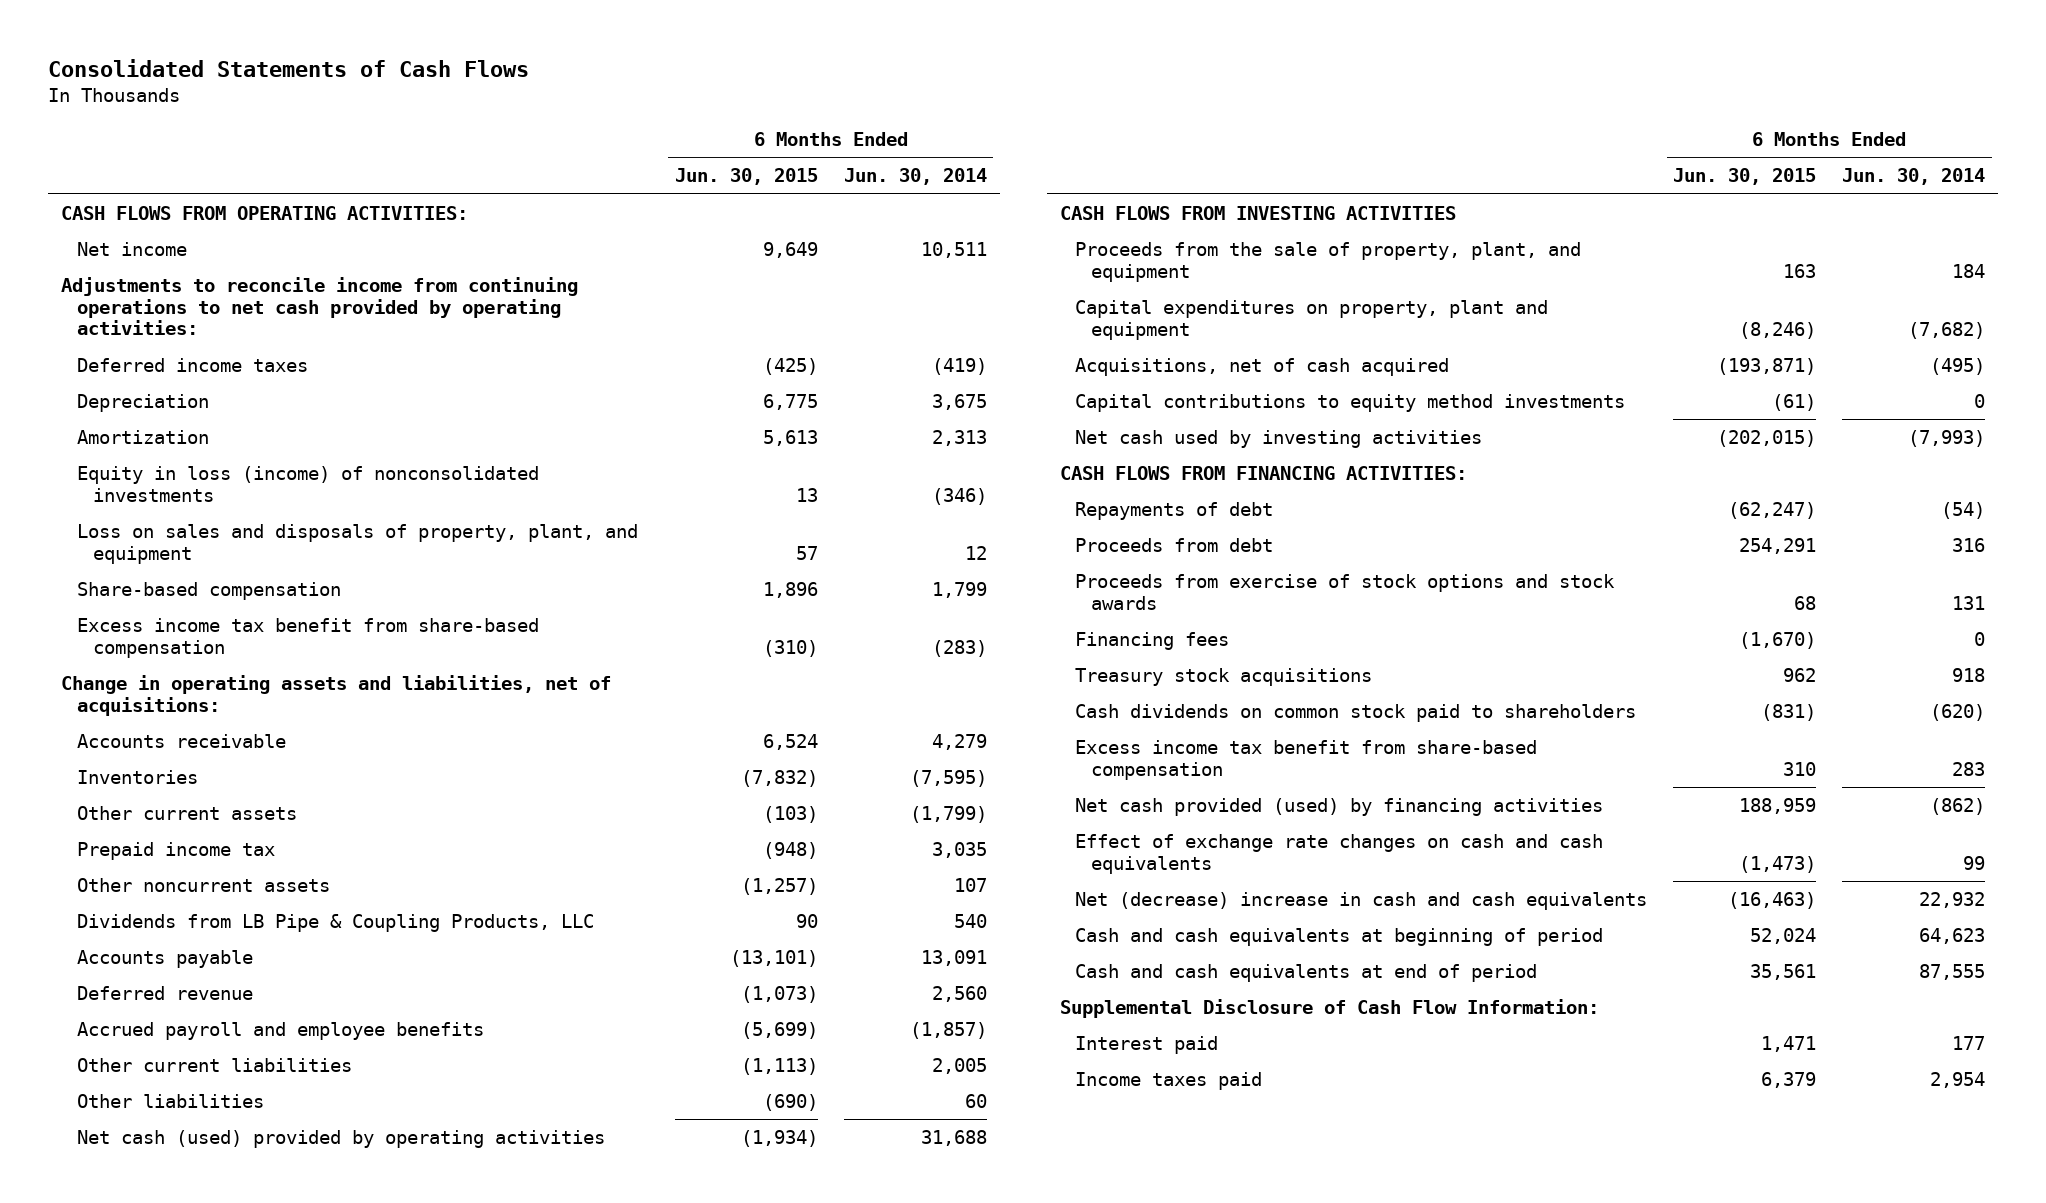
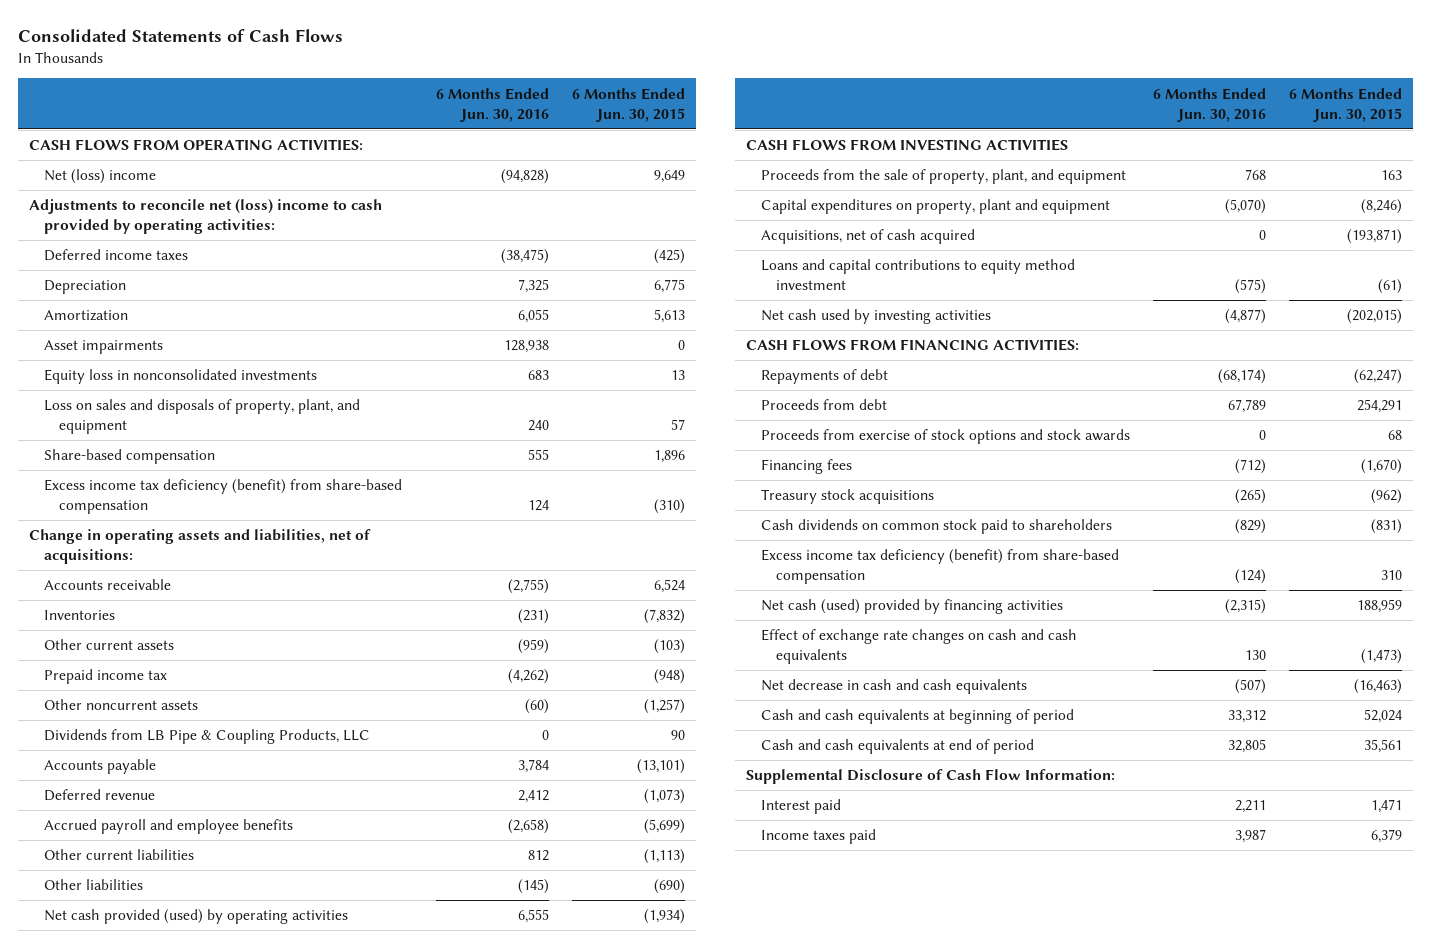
- | 6 Months Ended Jun. 30, 2015 | 6 Months Ended Jun. 30, 2014
+ | 6 Months Ended Jun. 30, 2016 | 6 Months Ended Jun. 30, 2015
- Net income | 9,649 | 10,511
- Adjustments to reconcile income from continuing operations to net cash provided by operating activities:
+ Net (loss) income | (94,828) | 9,649
+ Adjustments to reconcile net (loss) income to cash provided by operating activities:
- Equity in loss (income) of nonconsolidated investments | 13 | (346)
+ Asset impairments | 128,938 | 0
+ Equity loss in nonconsolidated investments | 683 | 13
- Excess income tax benefit from share-based compensation | (310) | (283)
+ Excess income tax deficiency (benefit) from share-based compensation | 124 | (310)
- Net cash (used) provided by operating activities | (1,934) | 31,688
+ Net cash provided (used) by operating activities | 6,555 | (1,934)
- Capital contributions to equity method investments | (61) | 0
+ Loans and capital contributions to equity method investment | (575) | (61)
- Treasury stock acquisitions | 962 | 918
+ Treasury stock acquisitions | (265) | (962)
- Excess income tax benefit from share-based compensation | 310 | 283
- Net cash provided (used) by financing activities | 188,959 | (862)
+ Excess income tax deficiency (benefit) from share-based compensation | (124) | 310
+ Net cash (used) provided by financing activities | (2,315) | 188,959
- Net (decrease) increase in cash and cash equivalents | (16,463) | 22,932
+ Net decrease in cash and cash equivalents | (507) | (16,463)

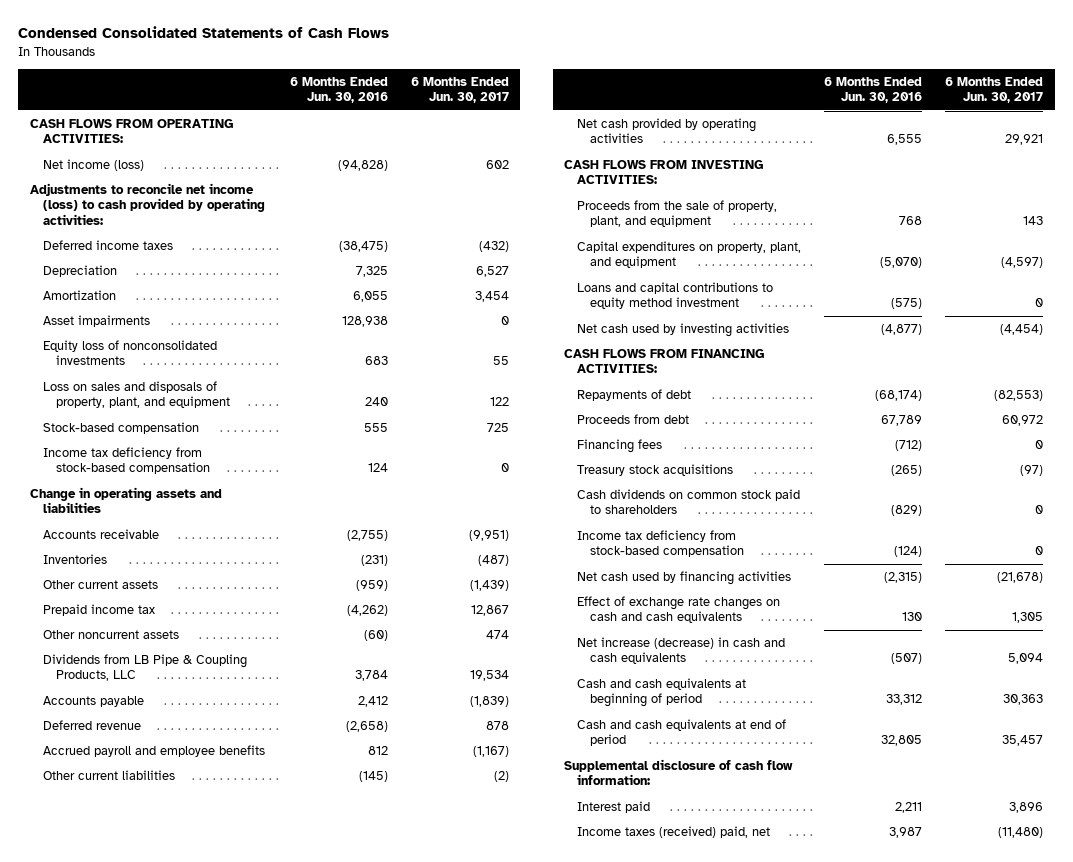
- Consolidated Statements of Cash Flows
+ Condensed Consolidated Statements of Cash Flows
- | 6 Months Ended Jun. 30, 2016 | 6 Months Ended Jun. 30, 2015
+ | 6 Months Ended Jun. 30, 2016 | 6 Months Ended Jun. 30, 2017
- Net (loss) income | (94,828) | 9,649
- Adjustments to reconcile net (loss) income to cash provided by operating activities:
+ Net income (loss) | (94,828) | 602
+ Adjustments to reconcile net income (loss) to cash provided by operating activities:
- Equity loss in nonconsolidated investments | 683 | 13
+ Equity loss of nonconsolidated investments | 683 | 55
- Share-based compensation | 555 | 1,896
- Excess income tax deficiency (benefit) from share-based compensation | 124 | (310)
- Change in operating assets and liabilities, net of acquisitions:
+ Stock-based compensation | 555 | 725
+ Income tax deficiency from stock-based compensation | 124 | 0
+ Change in operating assets and liabilities
- Dividends from LB Pipe & Coupling Products, LLC | 0 | 90
- Accounts payable | 3,784 | (13,101)
- Deferred revenue | 2,412 | (1,073)
- Accrued payroll and employee benefits | (2,658) | (5,699)
- Other current liabilities | 812 | (1,113)
- Other liabilities | (145) | (690)
- Net cash provided (used) by operating activities | 6,555 | (1,934)
- CASH FLOWS FROM INVESTING ACTIVITIES
+ Dividends from LB Pipe & Coupling Products, LLC | 3,784 | 19,534
+ Accounts payable | 2,412 | (1,839)
+ Deferred revenue | (2,658) | 878
+ Accrued payroll and employee benefits | 812 | (1,167)
+ Other current liabilities | (145) | (2)
+ Net cash provided by operating activities | 6,555 | 29,921
+ CASH FLOWS FROM INVESTING ACTIVITIES:
- Capital expenditures on property, plant and equipment | (5,070) | (8,246)
- Acquisitions, net of cash acquired | 0 | (193,871)
+ Capital expenditures on property, plant, and equipment | (5,070) | (4,597)
- Proceeds from exercise of stock options and stock awards | 0 | 68
- Excess income tax deficiency (benefit) from share-based compensation | (124) | 310
- Net cash (used) provided by financing activities | (2,315) | 188,959
+ Income tax deficiency from stock-based compensation | (124) | 0
+ Net cash used by financing activities | (2,315) | (21,678)
- Net decrease in cash and cash equivalents | (507) | (16,463)
+ Net increase (decrease) in cash and cash equivalents | (507) | 5,094
- Supplemental Disclosure of Cash Flow Information:
+ Supplemental disclosure of cash flow information:
- Income taxes paid | 3,987 | 6,379
+ Income taxes (received) paid, net | 3,987 | (11,480)

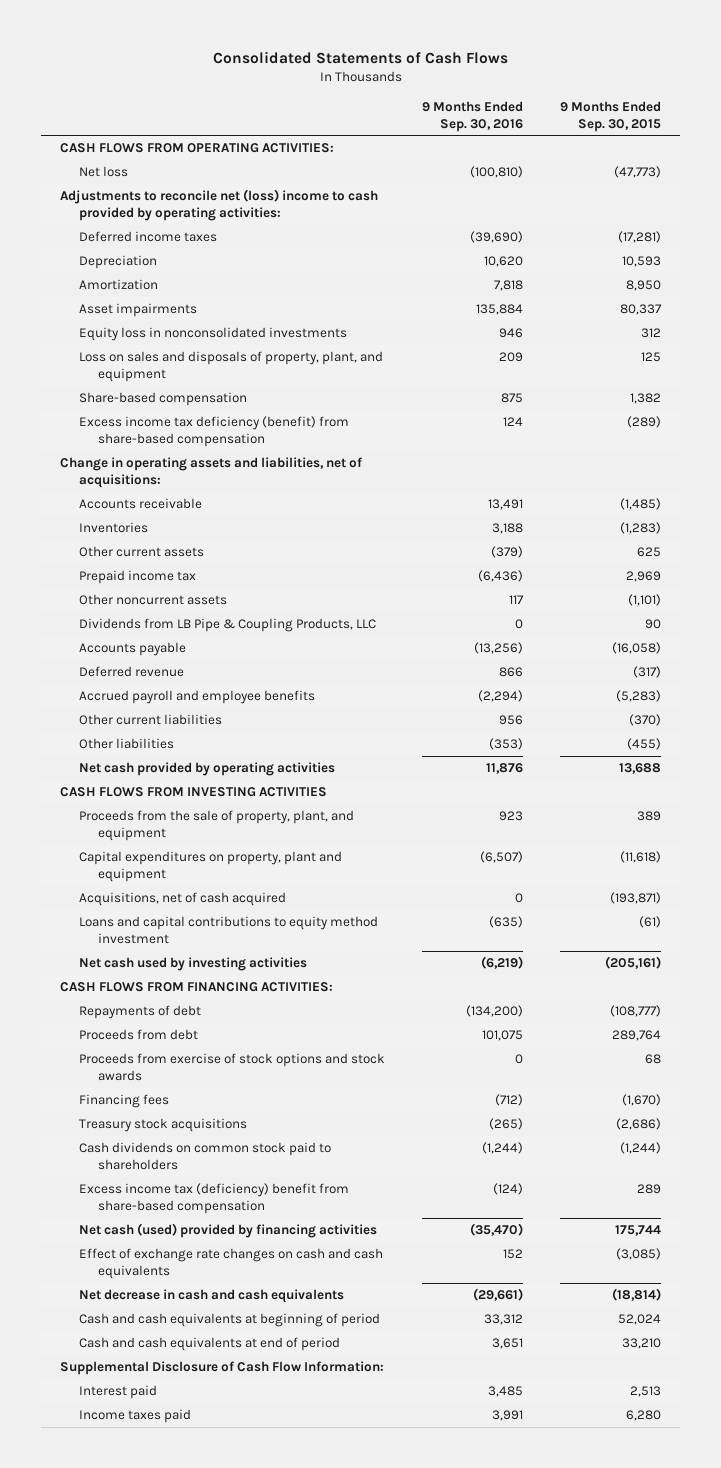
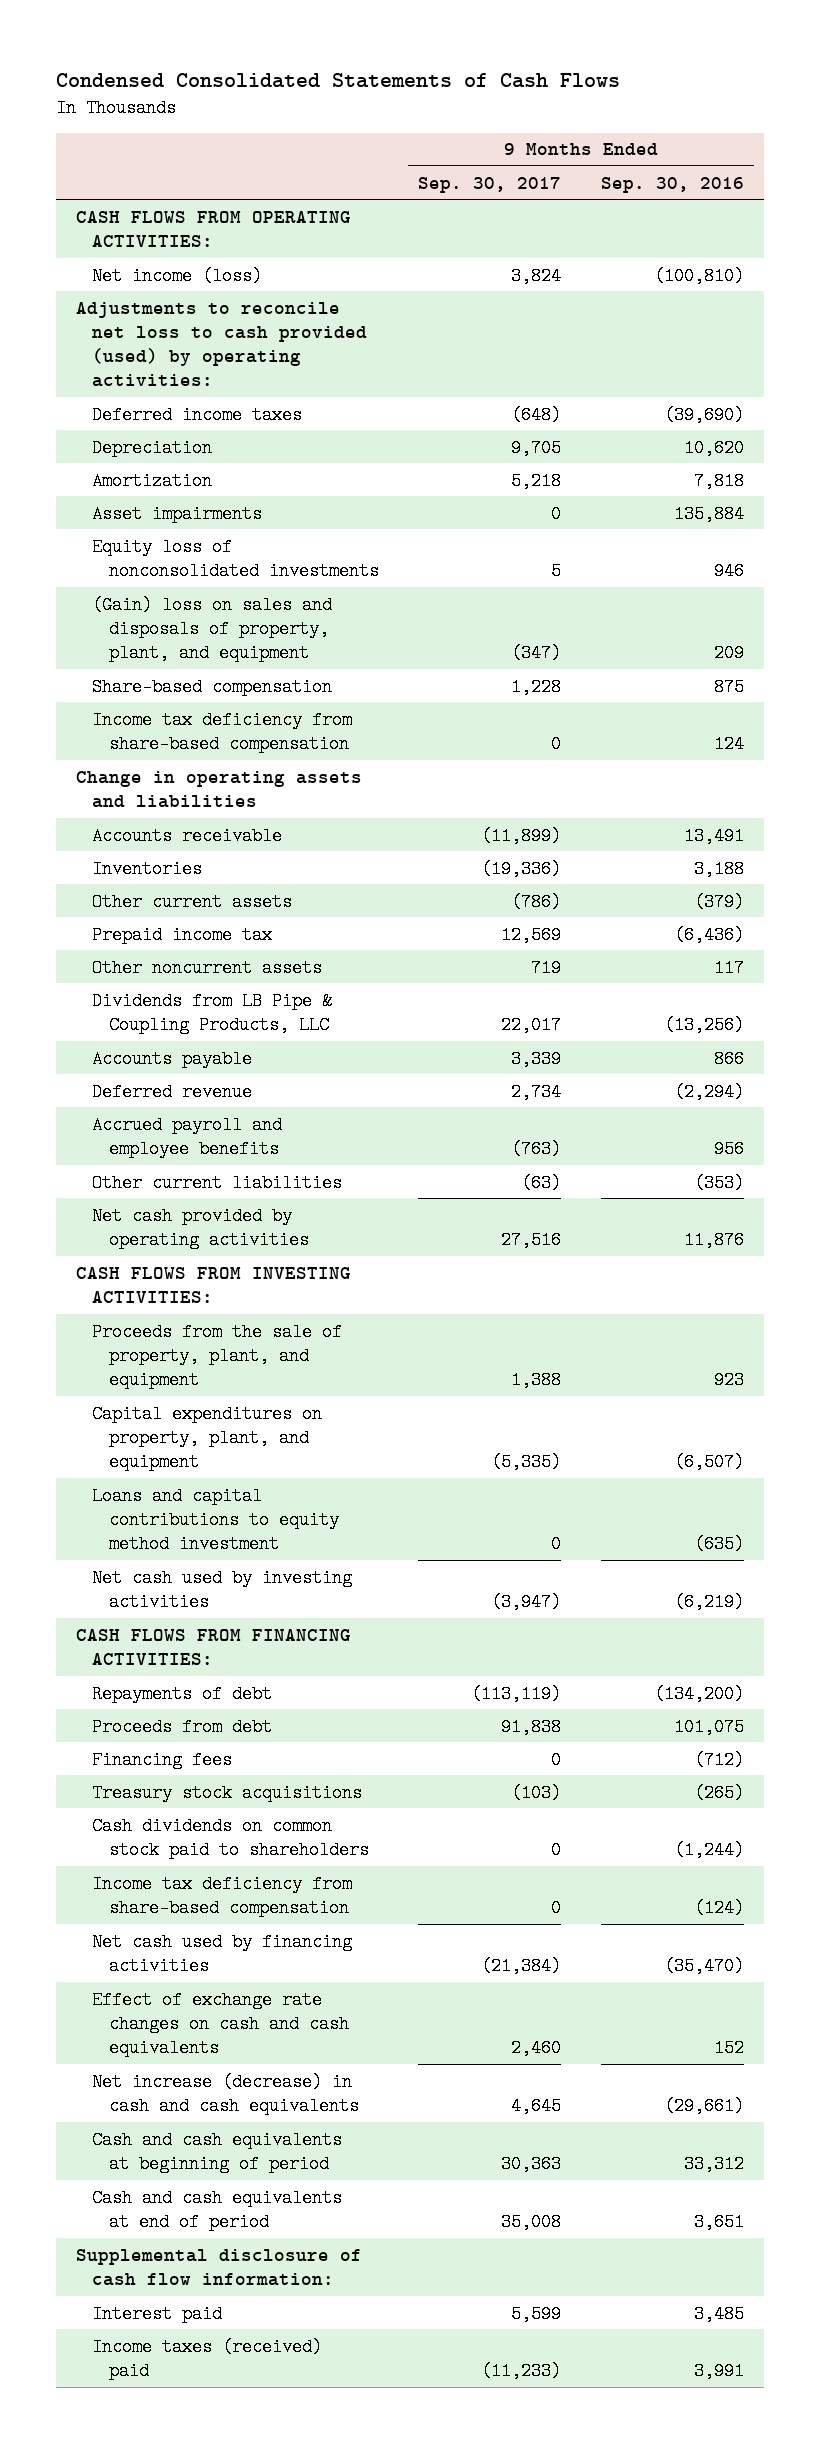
- Consolidated Statements of Cash Flows
+ Condensed Consolidated Statements of Cash Flows
- | 9 Months Ended Sep. 30, 2016 | 9 Months Ended Sep. 30, 2015
+ | 9 Months Ended Sep. 30, 2017 | 9 Months Ended Sep. 30, 2016
- Net loss | (100,810) | (47,773)
- Adjustments to reconcile net (loss) income to cash provided by operating activities:
+ Net income (loss) | 3,824 | (100,810)
+ Adjustments to reconcile net loss to cash provided (used) by operating activities:
- Equity loss in nonconsolidated investments | 946 | 312
- Loss on sales and disposals of property, plant, and equipment | 209 | 125
+ Equity loss of nonconsolidated investments | 5 | 946
+ (Gain) loss on sales and disposals of property, plant, and equipment | (347) | 209
- Excess income tax deficiency (benefit) from share-based compensation | 124 | (289)
- Change in operating assets and liabilities, net of acquisitions:
+ Income tax deficiency from share-based compensation | 0 | 124
+ Change in operating assets and liabilities
- Dividends from LB Pipe & Coupling Products, LLC | 0 | 90
- Accounts payable | (13,256) | (16,058)
- Deferred revenue | 866 | (317)
- Accrued payroll and employee benefits | (2,294) | (5,283)
- Other current liabilities | 956 | (370)
- Other liabilities | (353) | (455)
+ Dividends from LB Pipe & Coupling Products, LLC | 22,017 | (13,256)
+ Accounts payable | 3,339 | 866
+ Deferred revenue | 2,734 | (2,294)
+ Accrued payroll and employee benefits | (763) | 956
+ Other current liabilities | (63) | (353)
- CASH FLOWS FROM INVESTING ACTIVITIES
+ CASH FLOWS FROM INVESTING ACTIVITIES:
- Capital expenditures on property, plant and equipment | (6,507) | (11,618)
- Acquisitions, net of cash acquired | 0 | (193,871)
+ Capital expenditures on property, plant, and equipment | (5,335) | (6,507)
- Proceeds from exercise of stock options and stock awards | 0 | 68
- Excess income tax (deficiency) benefit from share-based compensation | (124) | 289
- Net cash (used) provided by financing activities | (35,470) | 175,744
+ Income tax deficiency from share-based compensation | 0 | (124)
+ Net cash used by financing activities | (21,384) | (35,470)
- Net decrease in cash and cash equivalents | (29,661) | (18,814)
+ Net increase (decrease) in cash and cash equivalents | 4,645 | (29,661)
- Supplemental Disclosure of Cash Flow Information:
+ Supplemental disclosure of cash flow information:
- Income taxes paid | 3,991 | 6,280
+ Income taxes (received) paid | (11,233) | 3,991

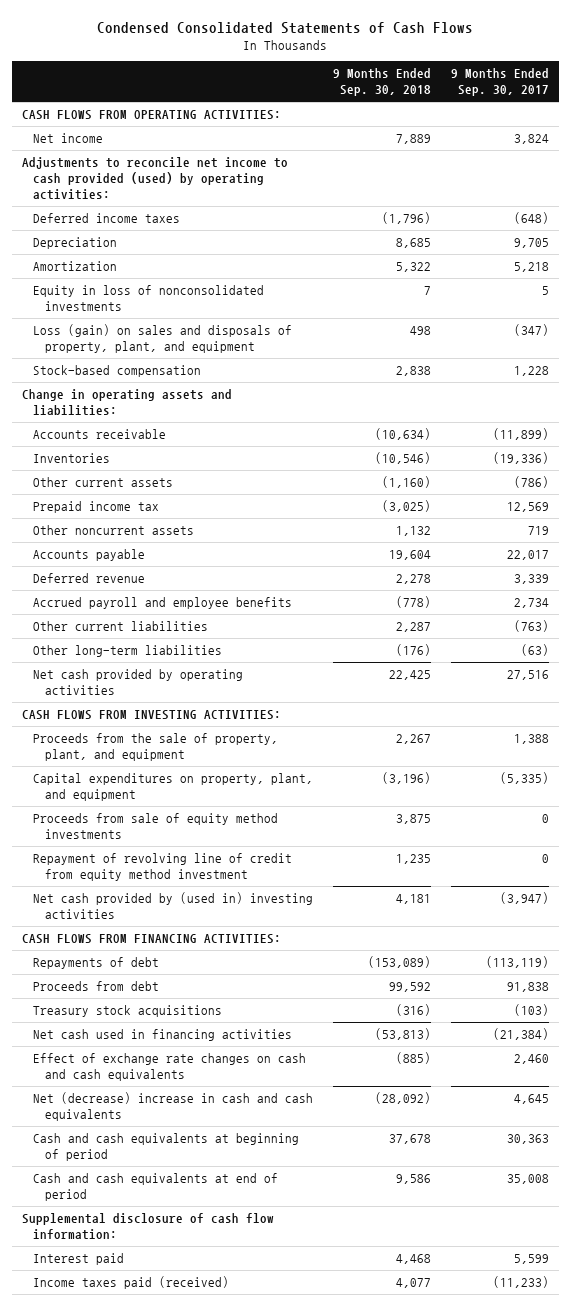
- | 9 Months Ended Sep. 30, 2017 | 9 Months Ended Sep. 30, 2016
+ | 9 Months Ended Sep. 30, 2018 | 9 Months Ended Sep. 30, 2017
- Net income (loss) | 3,824 | (100,810)
- Adjustments to reconcile net loss to cash provided (used) by operating activities:
+ Net income | 7,889 | 3,824
+ Adjustments to reconcile net income to cash provided (used) by operating activities:
- Asset impairments | 0 | 135,884
- Equity loss of nonconsolidated investments | 5 | 946
- (Gain) loss on sales and disposals of property, plant, and equipment | (347) | 209
- Share-based compensation | 1,228 | 875
- Income tax deficiency from share-based compensation | 0 | 124
- Change in operating assets and liabilities
+ Equity in loss of nonconsolidated investments | 7 | 5
+ Loss (gain) on sales and disposals of property, plant, and equipment | 498 | (347)
+ Stock-based compensation | 2,838 | 1,228
+ Change in operating assets and liabilities:
- Dividends from LB Pipe & Coupling Products, LLC | 22,017 | (13,256)
- Accounts payable | 3,339 | 866
- Deferred revenue | 2,734 | (2,294)
- Accrued payroll and employee benefits | (763) | 956
- Other current liabilities | (63) | (353)
+ Accounts payable | 19,604 | 22,017
+ Deferred revenue | 2,278 | 3,339
+ Accrued payroll and employee benefits | (778) | 2,734
+ Other current liabilities | 2,287 | (763)
+ Other long-term liabilities | (176) | (63)
- Loans and capital contributions to equity method investment | 0 | (635)
- Net cash used by investing activities | (3,947) | (6,219)
+ Proceeds from sale of equity method investments | 3,875 | 0
+ Repayment of revolving line of credit from equity method investment | 1,235 | 0
+ Net cash provided by (used in) investing activities | 4,181 | (3,947)
- Financing fees | 0 | (712)
- Cash dividends on common stock paid to shareholders | 0 | (1,244)
- Income tax deficiency from share-based compensation | 0 | (124)
- Net cash used by financing activities | (21,384) | (35,470)
+ Net cash used in financing activities | (53,813) | (21,384)
- Net increase (decrease) in cash and cash equivalents | 4,645 | (29,661)
+ Net (decrease) increase in cash and cash equivalents | (28,092) | 4,645
- Income taxes (received) paid | (11,233) | 3,991
+ Income taxes paid (received) | 4,077 | (11,233)

